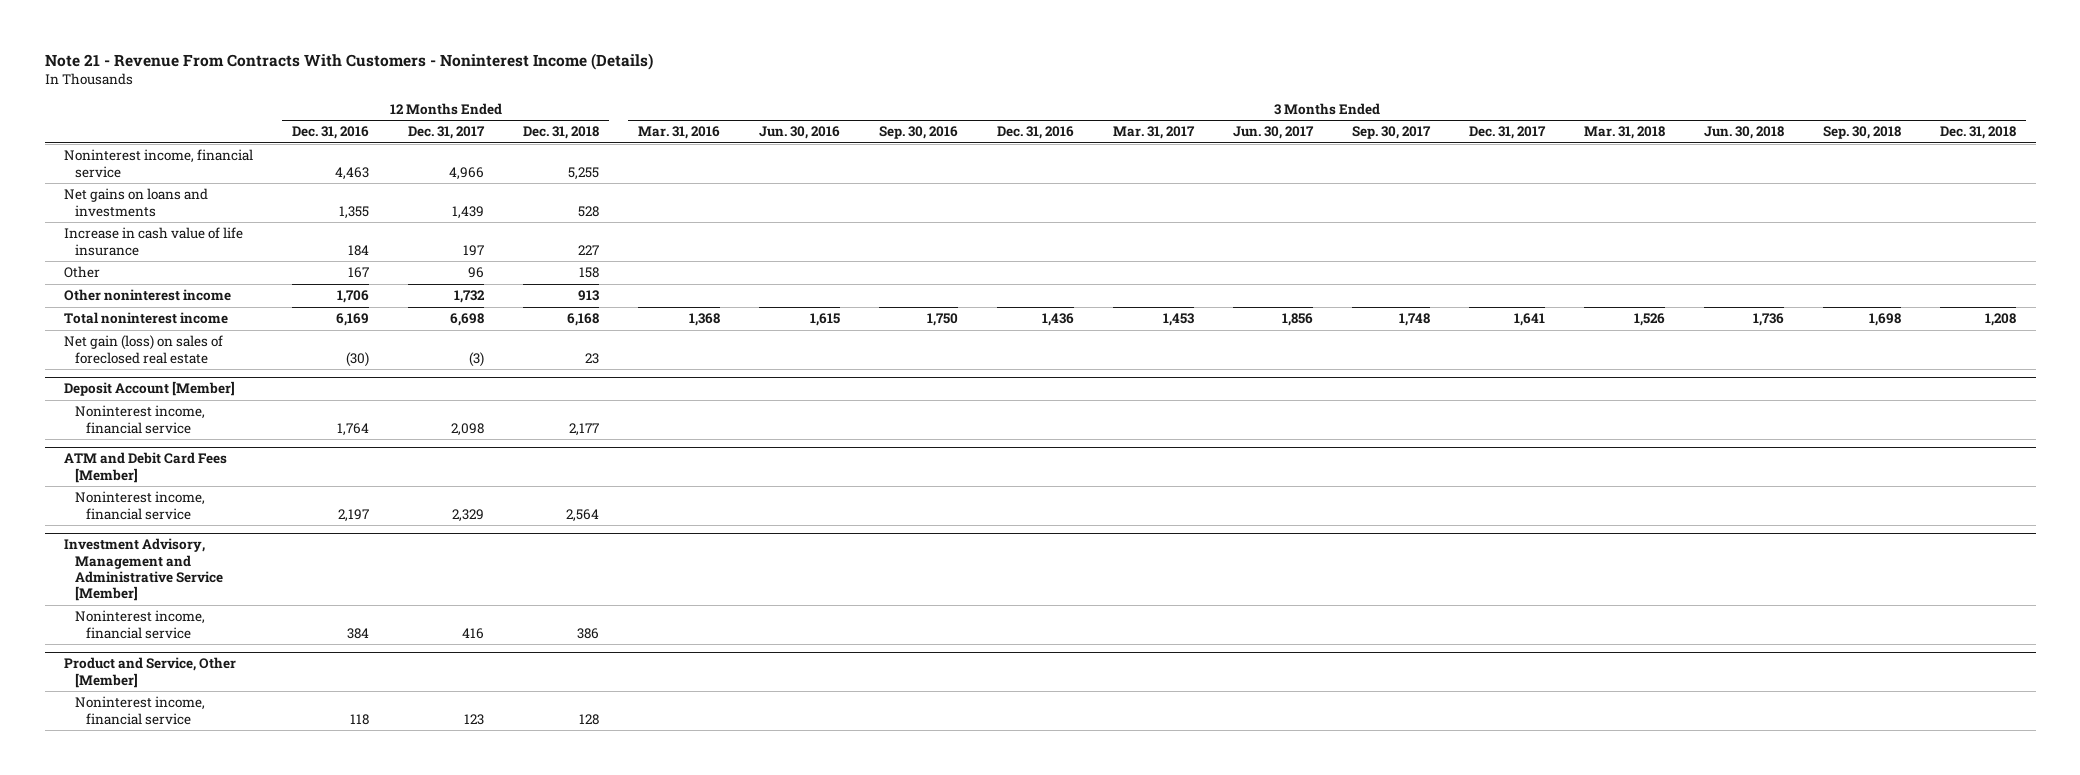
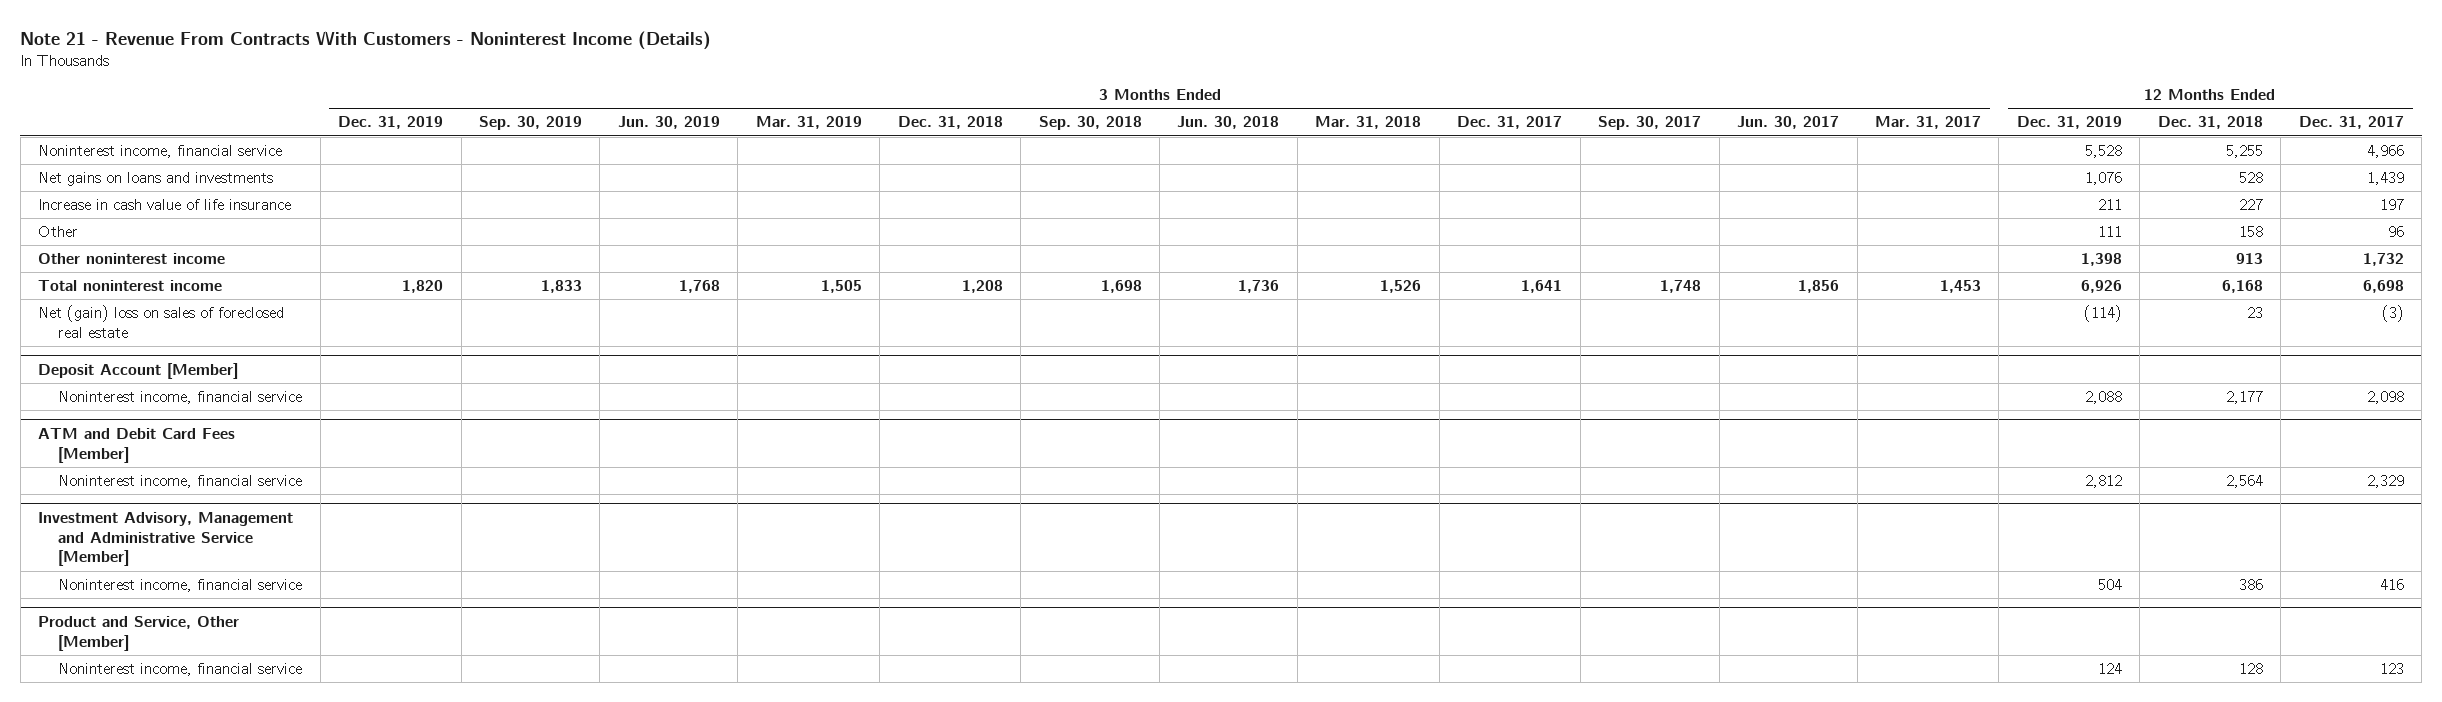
- | 12 Months Ended Dec. 31, 2016 | 12 Months Ended Dec. 31, 2017 | 12 Months Ended Dec. 31, 2018 | 3 Months Ended Mar. 31, 2016 | 3 Months Ended Jun. 30, 2016 | 3 Months Ended Sep. 30, 2016 | 3 Months Ended Dec. 31, 2016 | 3 Months Ended Mar. 31, 2017 | 3 Months Ended Jun. 30, 2017 | 3 Months Ended Sep. 30, 2017 | 3 Months Ended Dec. 31, 2017 | 3 Months Ended Mar. 31, 2018 | 3 Months Ended Jun. 30, 2018 | 3 Months Ended Sep. 30, 2018 | 3 Months Ended Dec. 31, 2018
+ | 3 Months Ended Dec. 31, 2019 | 3 Months Ended Sep. 30, 2019 | 3 Months Ended Jun. 30, 2019 | 3 Months Ended Mar. 31, 2019 | 3 Months Ended Dec. 31, 2018 | 3 Months Ended Sep. 30, 2018 | 3 Months Ended Jun. 30, 2018 | 3 Months Ended Mar. 31, 2018 | 3 Months Ended Dec. 31, 2017 | 3 Months Ended Sep. 30, 2017 | 3 Months Ended Jun. 30, 2017 | 3 Months Ended Mar. 31, 2017 | 12 Months Ended Dec. 31, 2019 | 12 Months Ended Dec. 31, 2018 | 12 Months Ended Dec. 31, 2017
- Net gain (loss) on sales of foreclosed real estate | (30) | (3) | 23 | | | | | | | | | | | |
+ Net (gain) loss on sales of foreclosed real estate | | | | | | | | | | | | | (114) | 23 | (3)

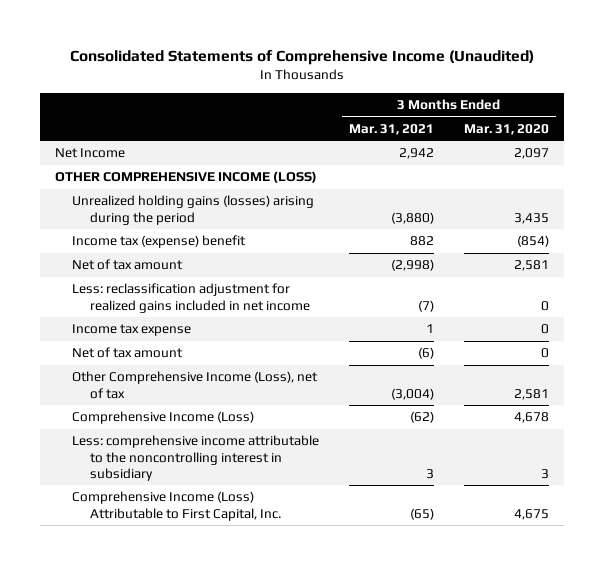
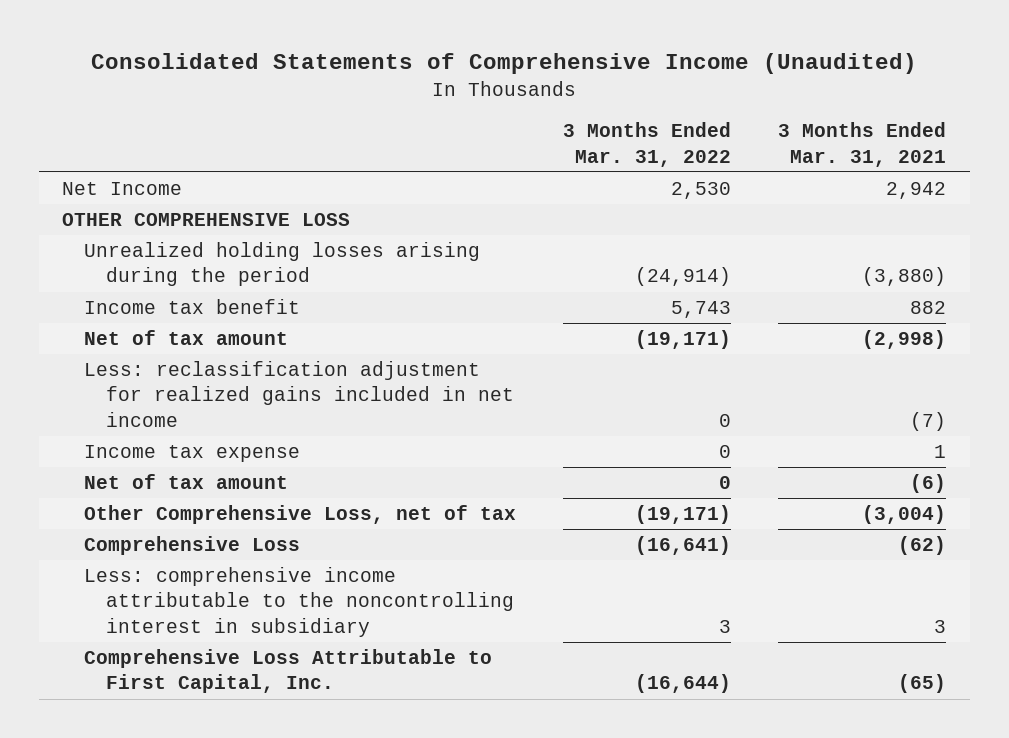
- | 3 Months Ended Mar. 31, 2021 | 3 Months Ended Mar. 31, 2020
+ | 3 Months Ended Mar. 31, 2022 | 3 Months Ended Mar. 31, 2021
- OTHER COMPREHENSIVE INCOME (LOSS)
- Unrealized holding gains (losses) arising during the period | (3,880) | 3,435
- Income tax (expense) benefit | 882 | (854)
+ OTHER COMPREHENSIVE LOSS
+ Unrealized holding losses arising during the period | (24,914) | (3,880)
+ Income tax benefit | 5,743 | 882
- Other Comprehensive Income (Loss), net of tax | (3,004) | 2,581
- Comprehensive Income (Loss) | (62) | 4,678
+ Other Comprehensive Loss, net of tax | (19,171) | (3,004)
+ Comprehensive Loss | (16,641) | (62)
- Comprehensive Income (Loss) Attributable to First Capital, Inc. | (65) | 4,675
+ Comprehensive Loss Attributable to First Capital, Inc. | (16,644) | (65)

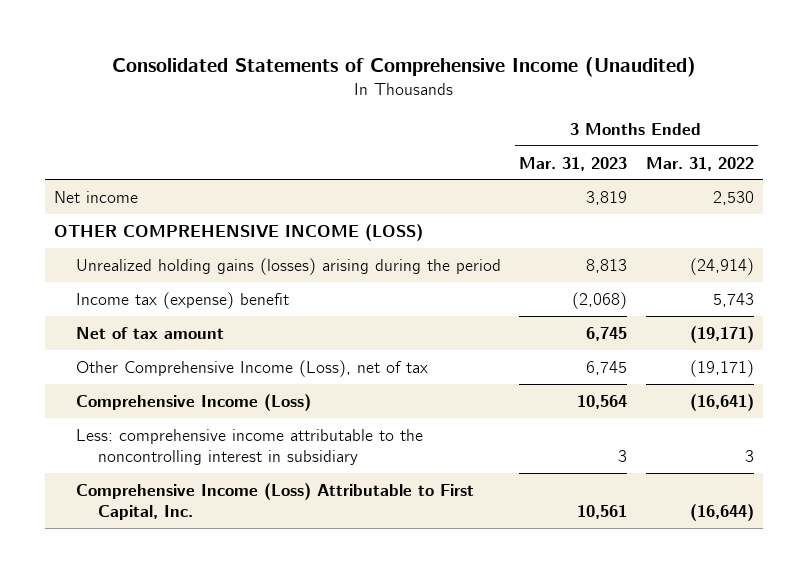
- | 3 Months Ended Mar. 31, 2022 | 3 Months Ended Mar. 31, 2021
+ | 3 Months Ended Mar. 31, 2023 | 3 Months Ended Mar. 31, 2022
- Net Income | 2,530 | 2,942
- OTHER COMPREHENSIVE LOSS
- Unrealized holding losses arising during the period | (24,914) | (3,880)
- Income tax benefit | 5,743 | 882
+ Net income | 3,819 | 2,530
+ OTHER COMPREHENSIVE INCOME (LOSS)
+ Unrealized holding gains (losses) arising during the period | 8,813 | (24,914)
+ Income tax (expense) benefit | (2,068) | 5,743
- Less: reclassification adjustment for realized gains included in net income | 0 | (7)
- Income tax expense | 0 | 1
- Net of tax amount | 0 | (6)
- Other Comprehensive Loss, net of tax | (19,171) | (3,004)
- Comprehensive Loss | (16,641) | (62)
+ Other Comprehensive Income (Loss), net of tax | 6,745 | (19,171)
+ Comprehensive Income (Loss) | 10,564 | (16,641)
- Comprehensive Loss Attributable to First Capital, Inc. | (16,644) | (65)
+ Comprehensive Income (Loss) Attributable to First Capital, Inc. | 10,561 | (16,644)

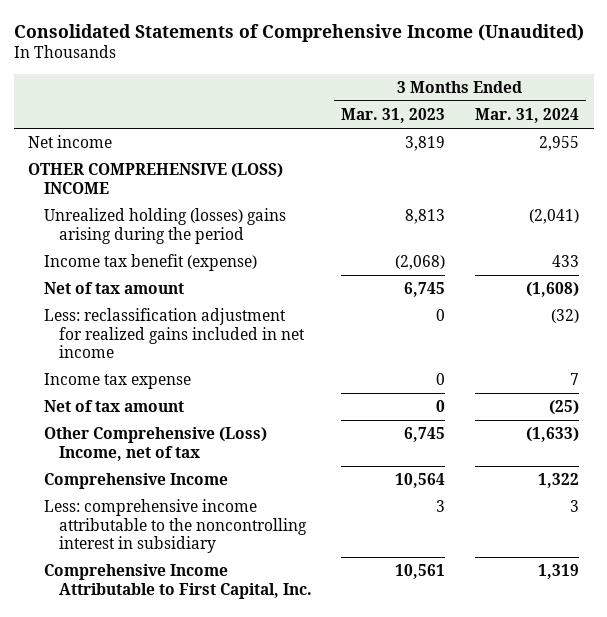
- | 3 Months Ended Mar. 31, 2023 | 3 Months Ended Mar. 31, 2022
+ | 3 Months Ended Mar. 31, 2023 | 3 Months Ended Mar. 31, 2024
- OTHER COMPREHENSIVE INCOME (LOSS)
- Unrealized holding gains (losses) arising during the period | 8,813 | (24,914)
- Income tax (expense) benefit | (2,068) | 5,743
+ OTHER COMPREHENSIVE (LOSS) INCOME
+ Unrealized holding (losses) gains arising during the period | 8,813 | (2,041)
+ Income tax benefit (expense) | (2,068) | 433
- Other Comprehensive Income (Loss), net of tax | 6,745 | (19,171)
- Comprehensive Income (Loss) | 10,564 | (16,641)
+ Less: reclassification adjustment for realized gains included in net income | 0 | (32)
+ Income tax expense | 0 | 7
+ Net of tax amount | 0 | (25)
+ Other Comprehensive (Loss) Income, net of tax | 6,745 | (1,633)
+ Comprehensive Income | 10,564 | 1,322
- Comprehensive Income (Loss) Attributable to First Capital, Inc. | 10,561 | (16,644)
+ Comprehensive Income Attributable to First Capital, Inc. | 10,561 | 1,319

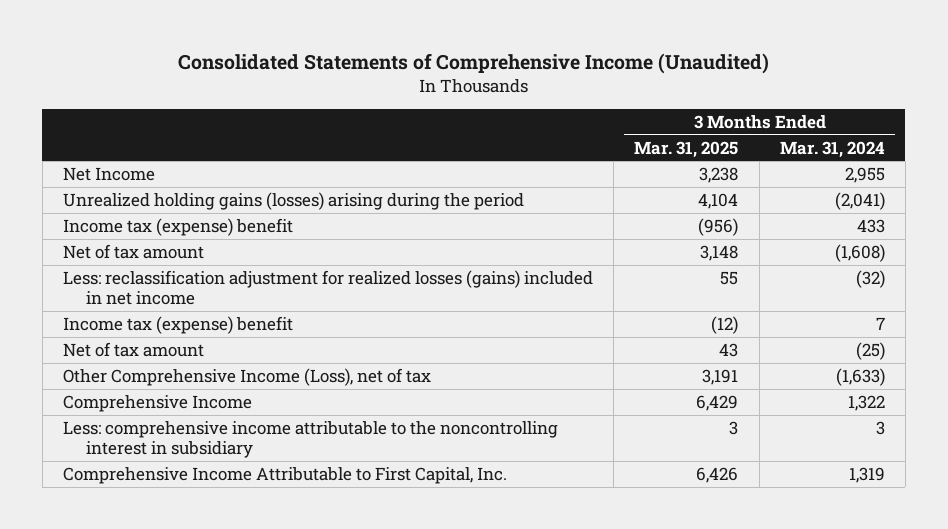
- | 3 Months Ended Mar. 31, 2023 | 3 Months Ended Mar. 31, 2024
+ | 3 Months Ended Mar. 31, 2025 | 3 Months Ended Mar. 31, 2024
- Net income | 3,819 | 2,955
- OTHER COMPREHENSIVE (LOSS) INCOME
- Unrealized holding (losses) gains arising during the period | 8,813 | (2,041)
- Income tax benefit (expense) | (2,068) | 433
+ Net Income | 3,238 | 2,955
+ Unrealized holding gains (losses) arising during the period | 4,104 | (2,041)
+ Income tax (expense) benefit | (956) | 433
- Less: reclassification adjustment for realized gains included in net income | 0 | (32)
- Income tax expense | 0 | 7
+ Less: reclassification adjustment for realized losses (gains) included in net income | 55 | (32)
+ Income tax (expense) benefit | (12) | 7
- Other Comprehensive (Loss) Income, net of tax | 6,745 | (1,633)
+ Other Comprehensive Income (Loss), net of tax | 3,191 | (1,633)

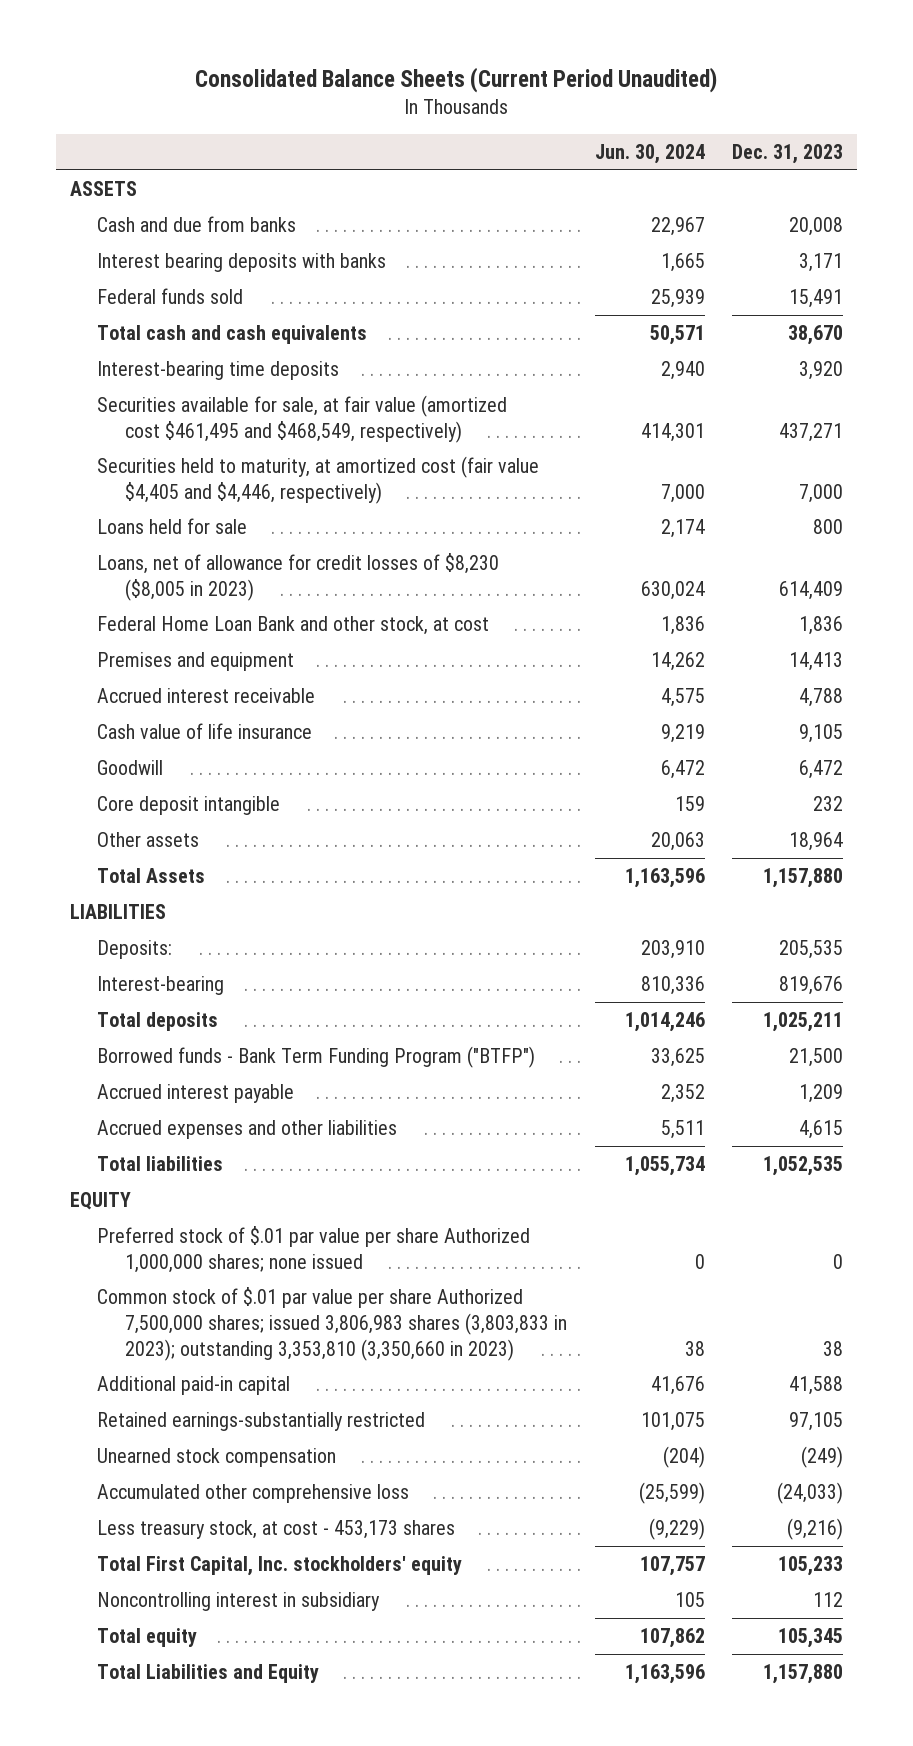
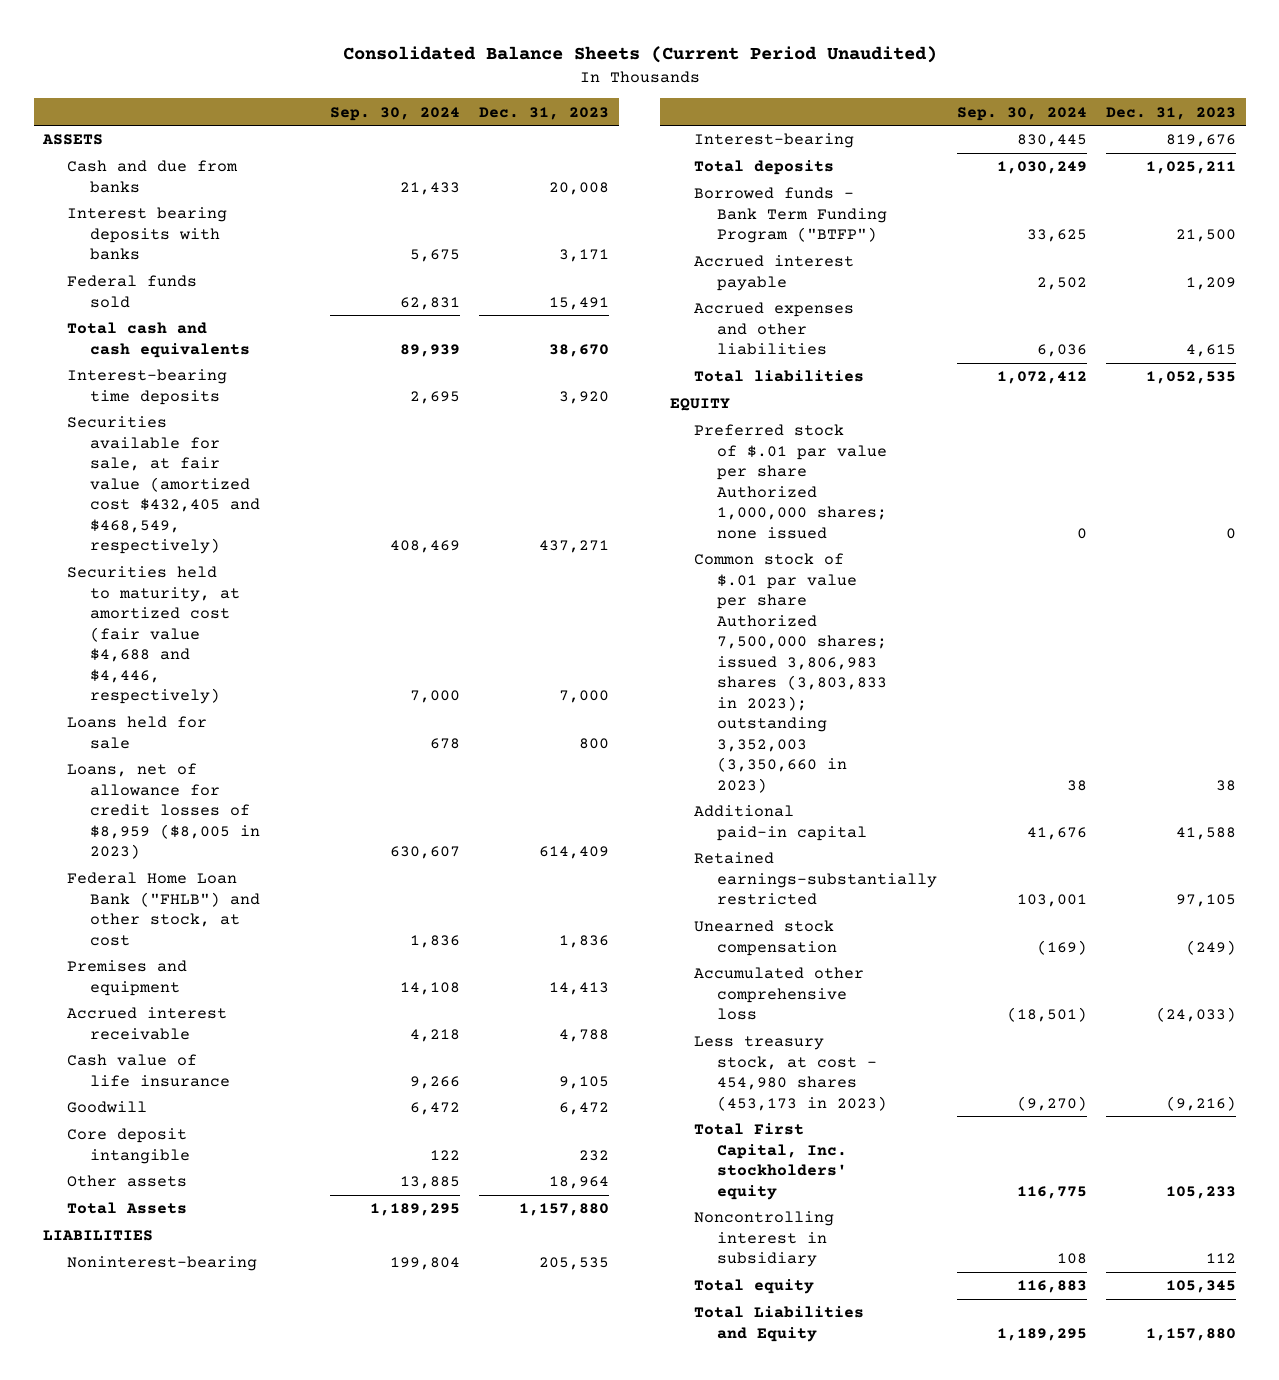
- | Jun. 30, 2024 | Dec. 31, 2023
+ | Sep. 30, 2024 | Dec. 31, 2023
- Securities available for sale, at fair value (amortized cost $461,495 and $468,549, respectively) | 414,301 | 437,271
- Securities held to maturity, at amortized cost (fair value $4,405 and $4,446, respectively) | 7,000 | 7,000
+ Securities available for sale, at fair value (amortized cost $432,405 and $468,549, respectively) | 408,469 | 437,271
+ Securities held to maturity, at amortized cost (fair value $4,688 and $4,446, respectively) | 7,000 | 7,000
- Loans, net of allowance for credit losses of $8,230 ($8,005 in 2023) | 630,024 | 614,409
- Federal Home Loan Bank and other stock, at cost | 1,836 | 1,836
+ Loans, net of allowance for credit losses of $8,959 ($8,005 in 2023) | 630,607 | 614,409
+ Federal Home Loan Bank ("FHLB") and other stock, at cost | 1,836 | 1,836
- Deposits: | 203,910 | 205,535
+ Noninterest-bearing | 199,804 | 205,535
- Common stock of $.01 par value per share Authorized 7,500,000 shares; issued 3,806,983 shares (3,803,833 in 2023); outstanding 3,353,810 (3,350,660 in 2023) | 38 | 38
+ Common stock of $.01 par value per share Authorized 7,500,000 shares; issued 3,806,983 shares (3,803,833 in 2023); outstanding 3,352,003 (3,350,660 in 2023) | 38 | 38
- Less treasury stock, at cost - 453,173 shares | (9,229) | (9,216)
+ Less treasury stock, at cost - 454,980 shares (453,173 in 2023) | (9,270) | (9,216)

